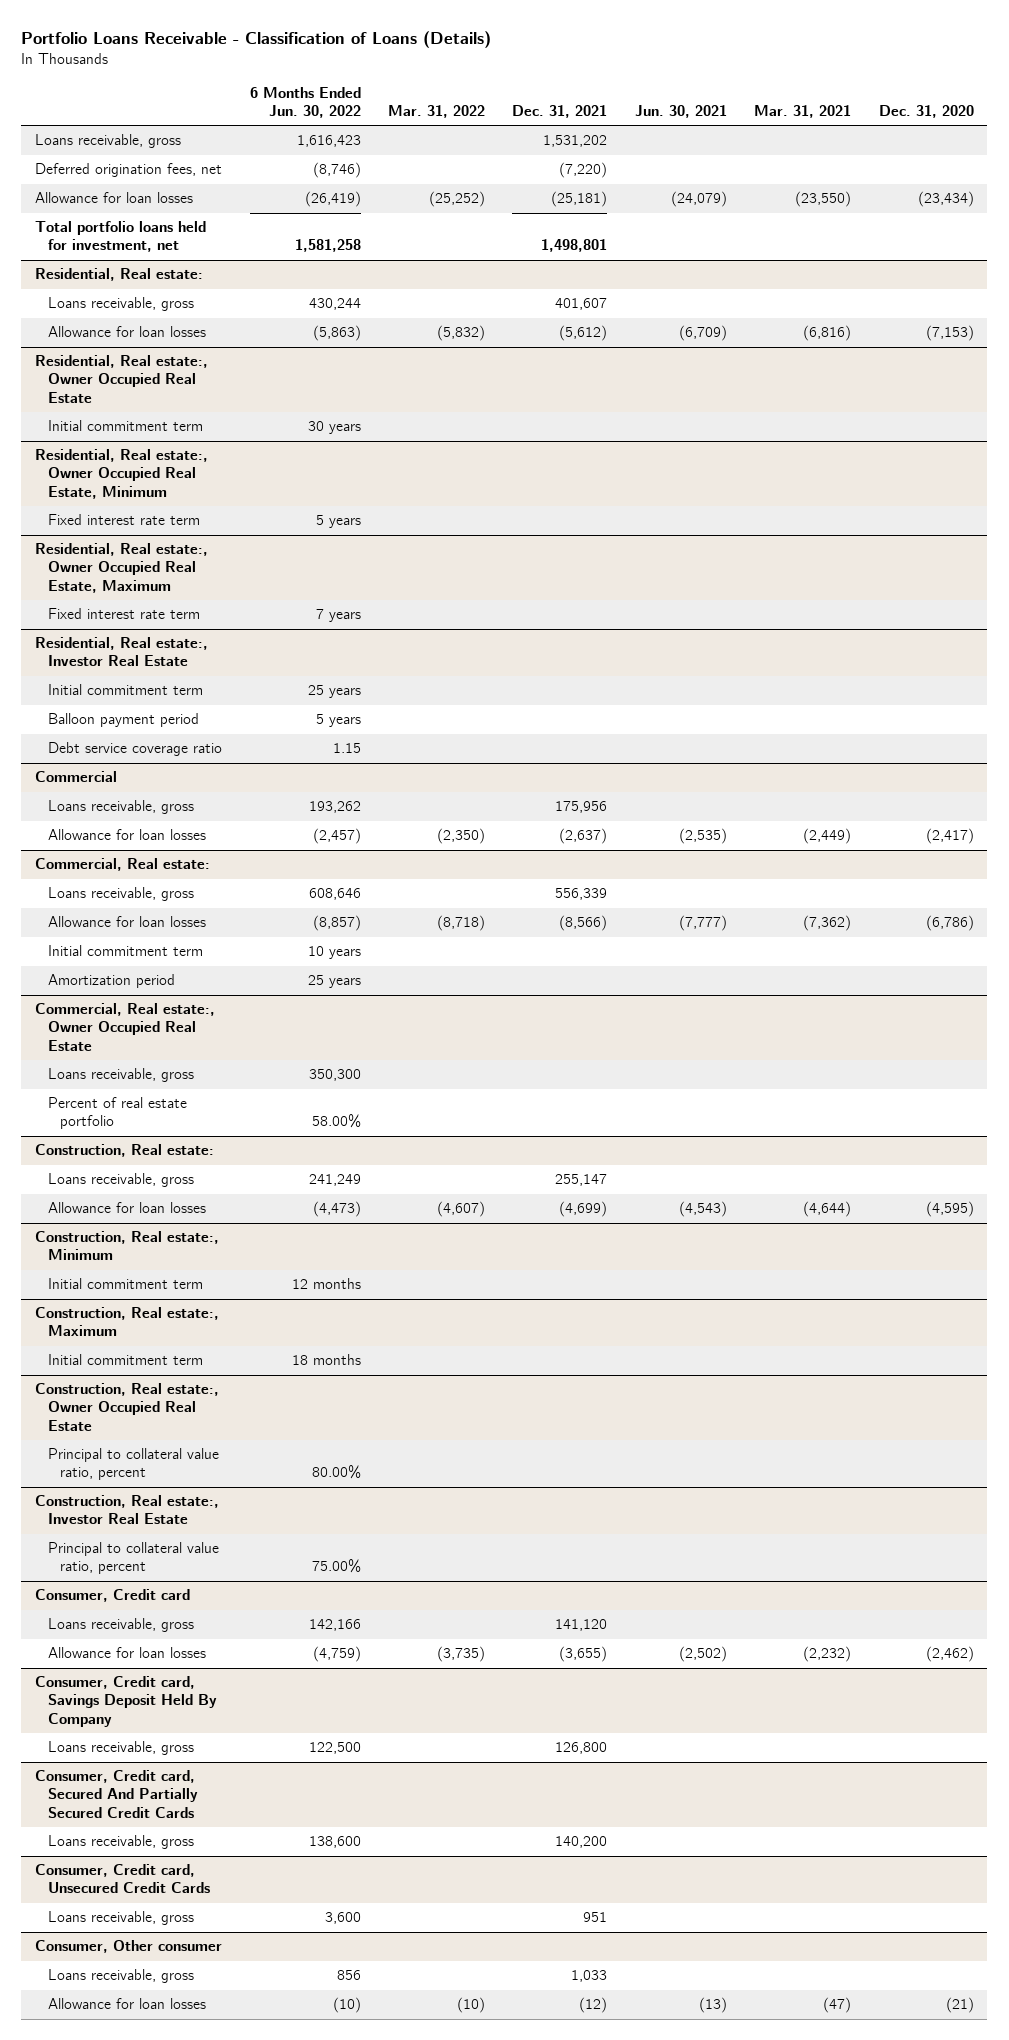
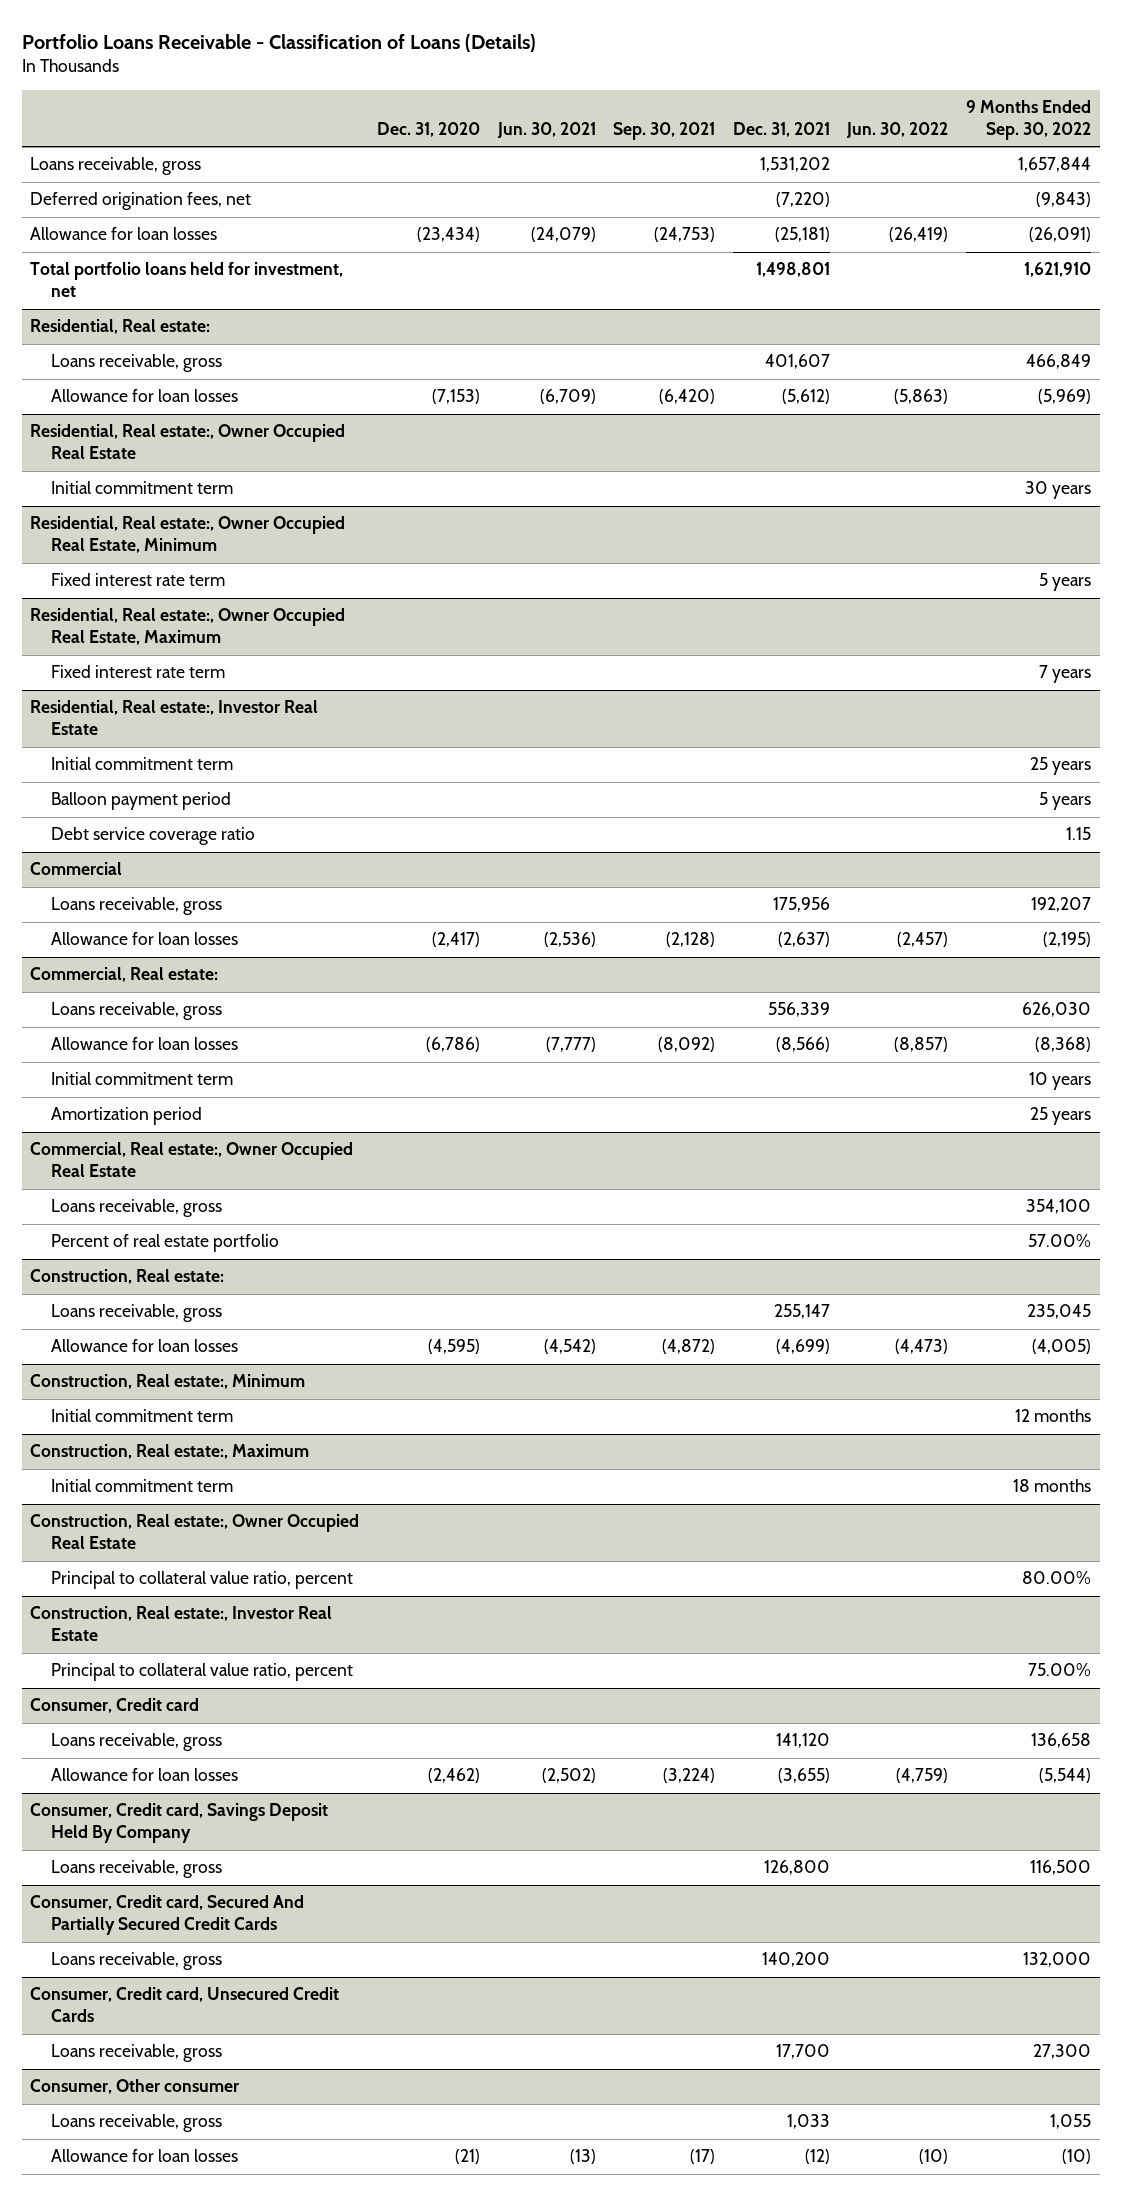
- | 6 Months Ended Jun. 30, 2022 | Mar. 31, 2022 | Dec. 31, 2021 | Jun. 30, 2021 | Mar. 31, 2021 | Dec. 31, 2020
+ | Dec. 31, 2020 | Jun. 30, 2021 | Sep. 30, 2021 | Dec. 31, 2021 | Jun. 30, 2022 | 9 Months Ended Sep. 30, 2022
@ Commercial
- Allowance for loan losses | (2,457) | (2,350) | (2,637) | (2,535) | (2,449) | (2,417)
+ Allowance for loan losses | (2,417) | (2,536) | (2,128) | (2,637) | (2,457) | (2,195)
@ Construction, Real estate:
- Allowance for loan losses | (4,473) | (4,607) | (4,699) | (4,543) | (4,644) | (4,595)
+ Allowance for loan losses | (4,595) | (4,542) | (4,872) | (4,699) | (4,473) | (4,005)
@ Consumer, Credit card, Unsecured Credit Cards
- Loans receivable, gross | 3,600 | | 951 | | |
+ Loans receivable, gross | | | | 17,700 | | 27,300

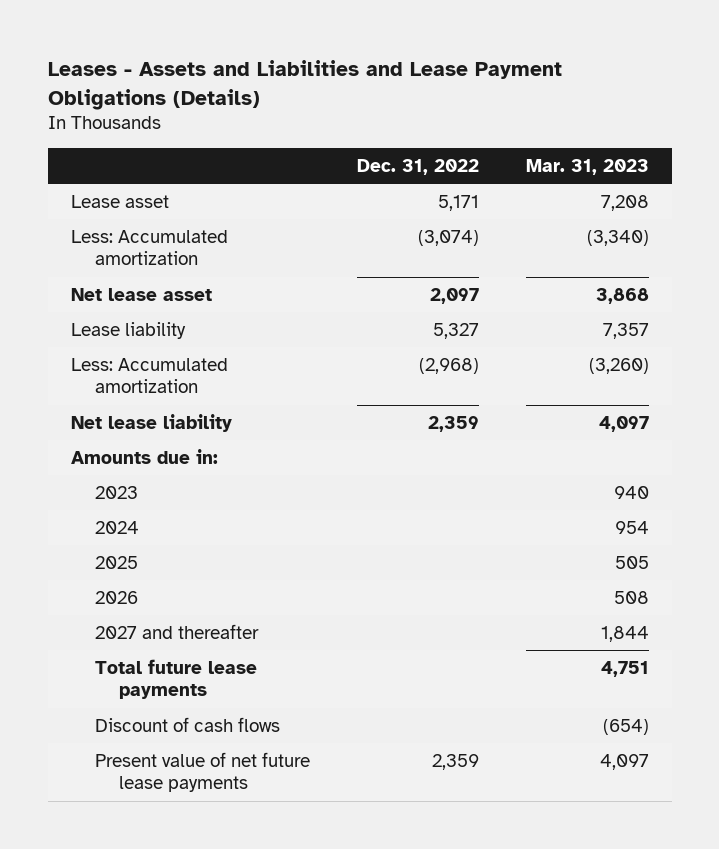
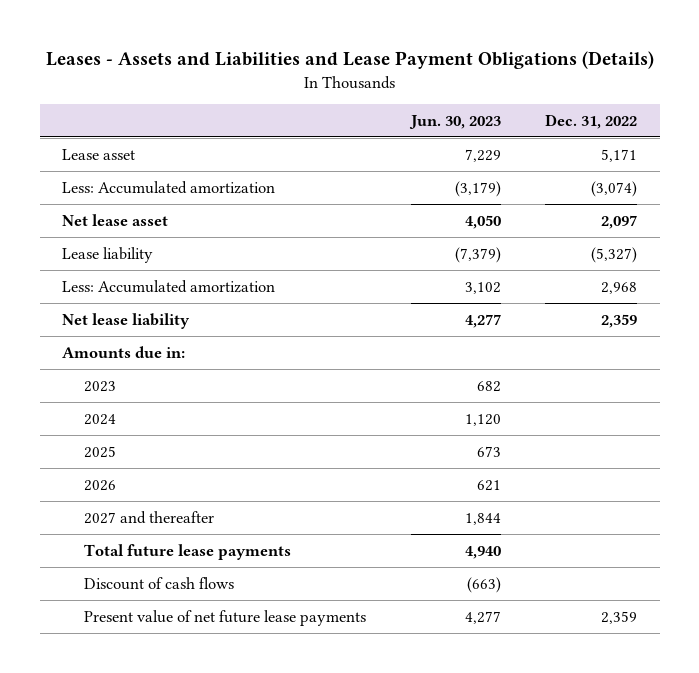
- | Dec. 31, 2022 | Mar. 31, 2023
+ | Jun. 30, 2023 | Dec. 31, 2022
- Lease liability | 5,327 | 7,357
- Less: Accumulated amortization | (2,968) | (3,260)
+ Lease liability | (7,379) | (5,327)
+ Less: Accumulated amortization | 3,102 | 2,968

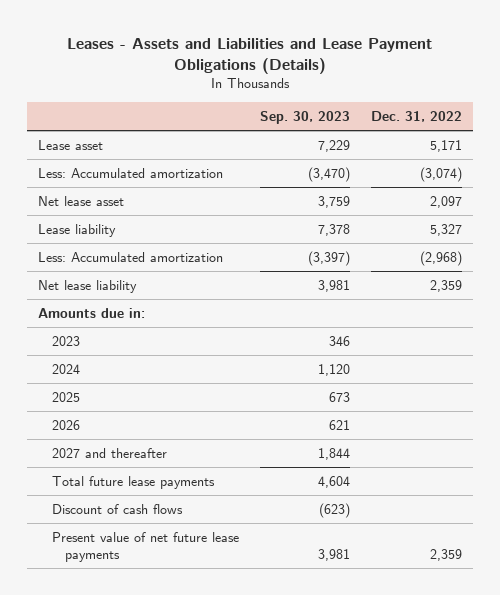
- | Jun. 30, 2023 | Dec. 31, 2022
+ | Sep. 30, 2023 | Dec. 31, 2022
- Lease liability | (7,379) | (5,327)
- Less: Accumulated amortization | 3,102 | 2,968
+ Lease liability | 7,378 | 5,327
+ Less: Accumulated amortization | (3,397) | (2,968)

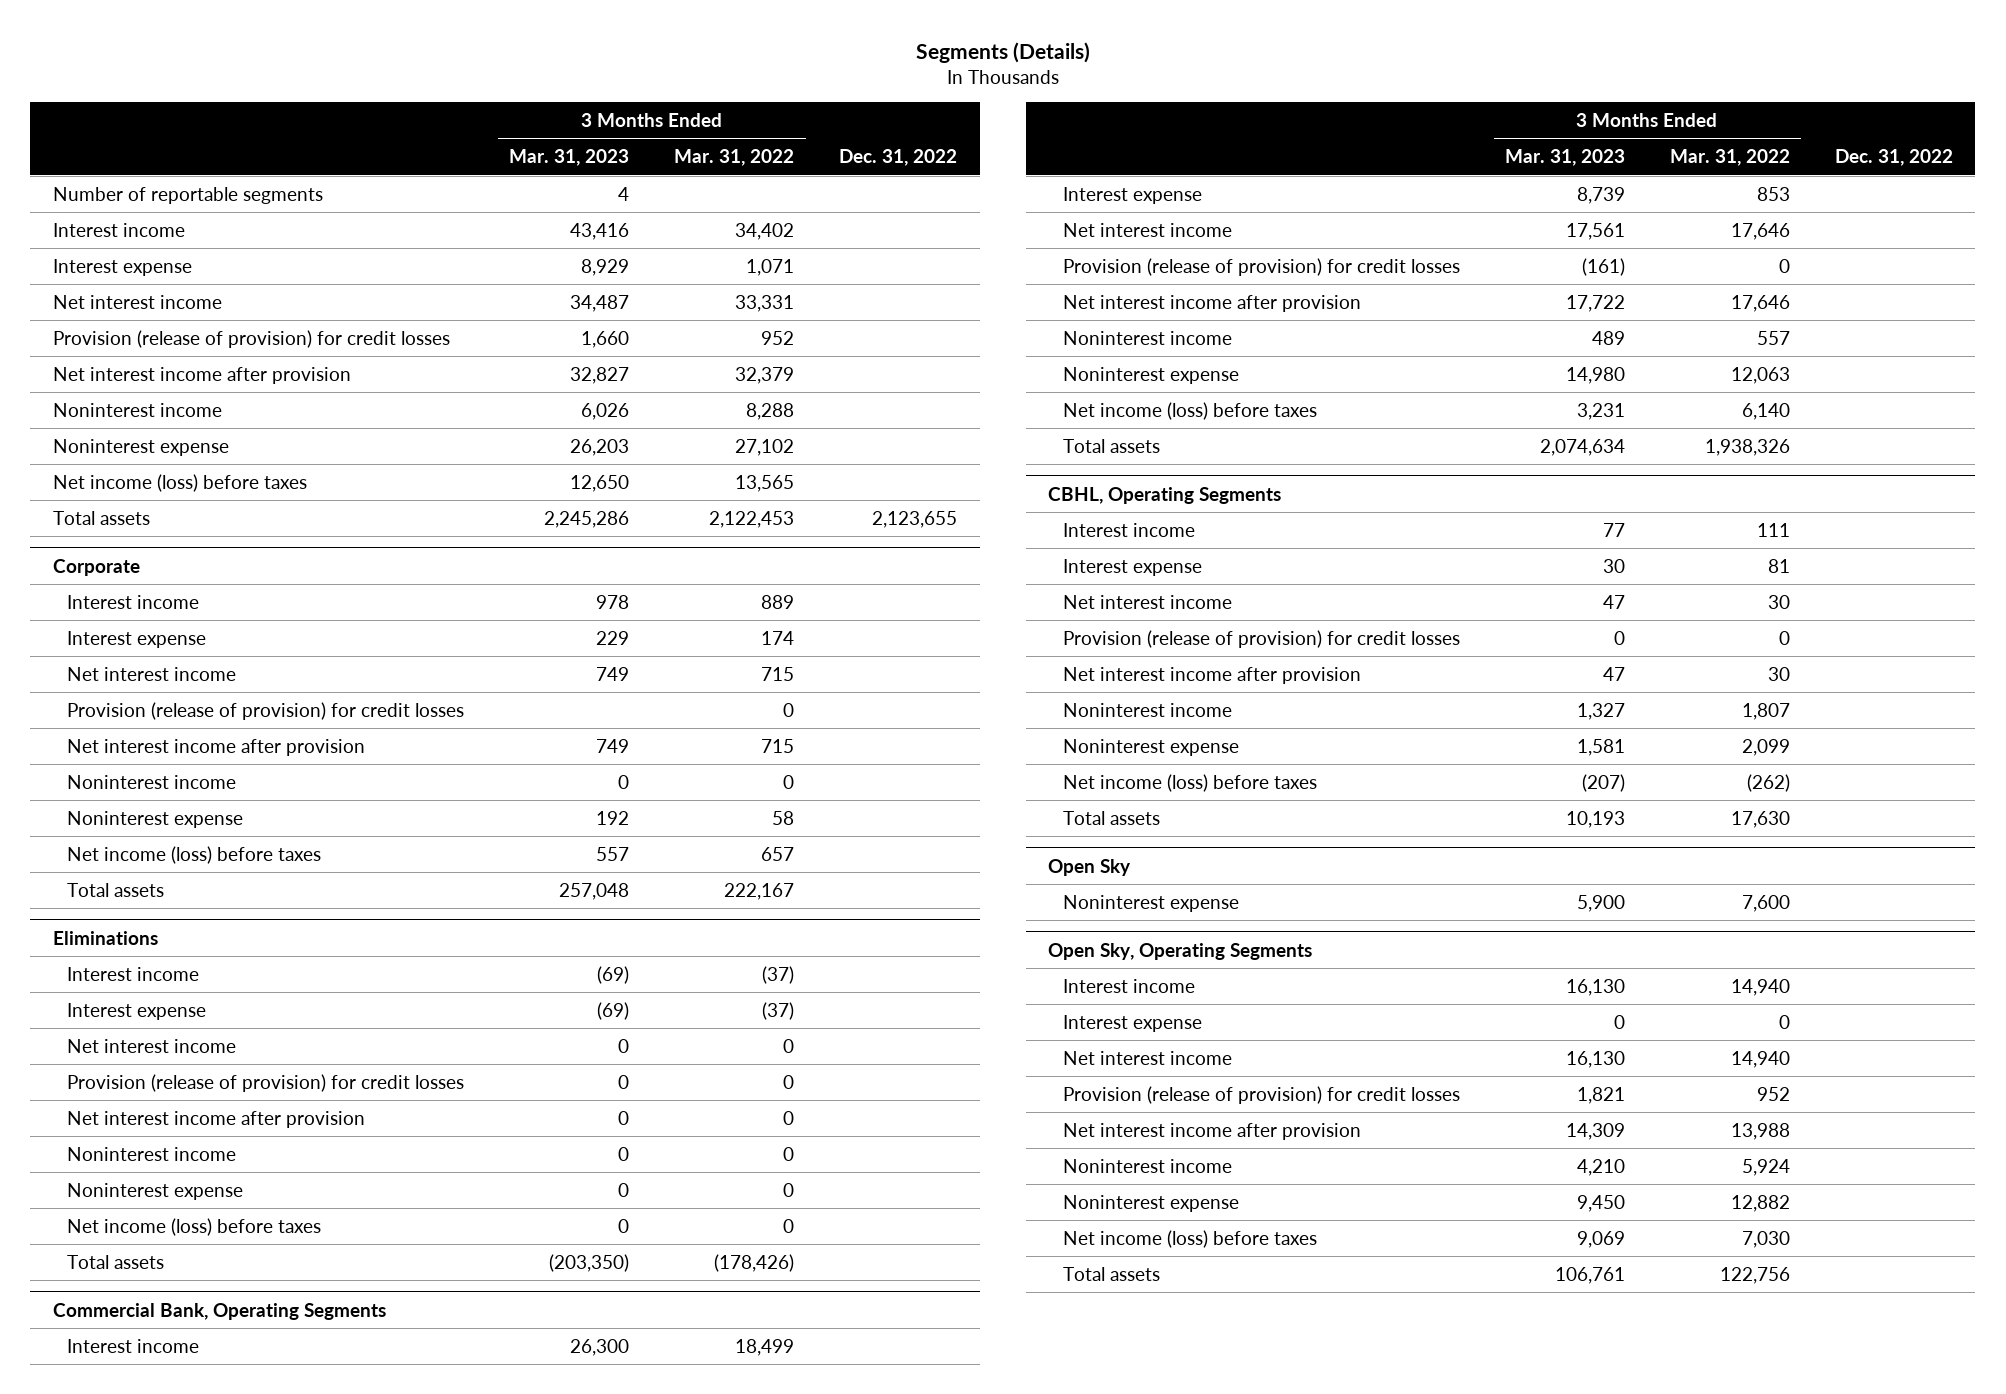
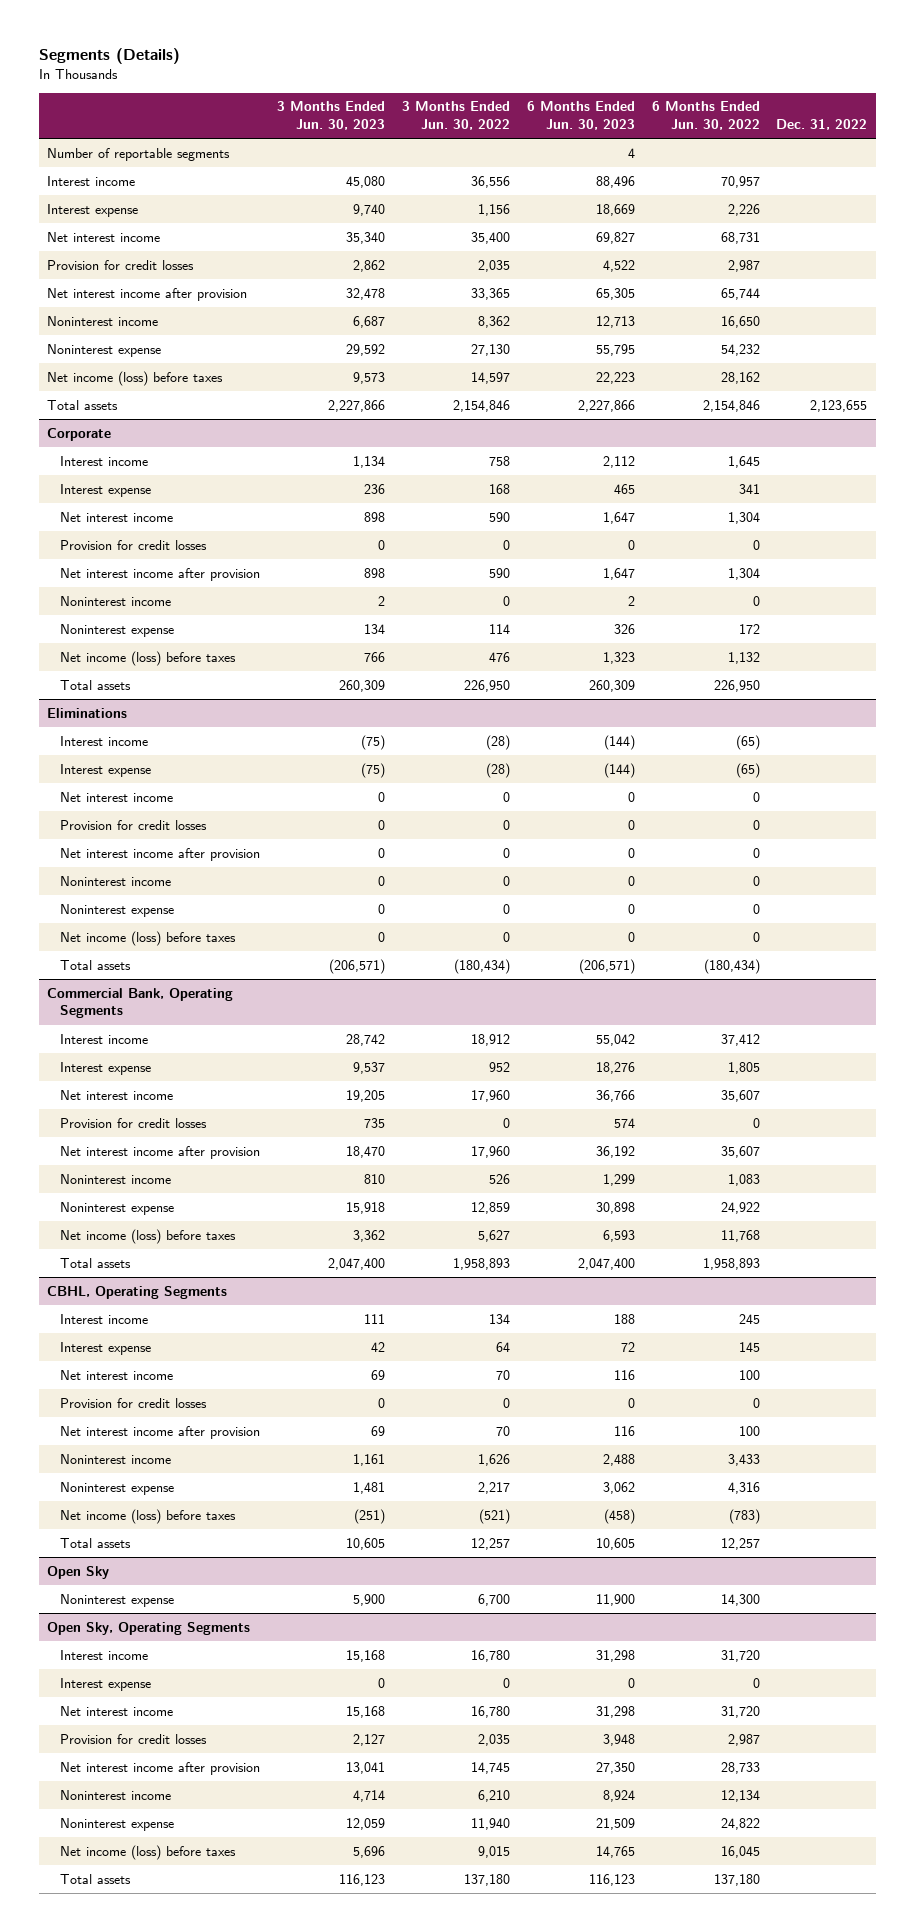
- | 3 Months Ended Mar. 31, 2023 | 3 Months Ended Mar. 31, 2022 | Dec. 31, 2022
+ | 3 Months Ended Jun. 30, 2023 | 3 Months Ended Jun. 30, 2022 | 6 Months Ended Jun. 30, 2023 | 6 Months Ended Jun. 30, 2022 | Dec. 31, 2022
- Provision (release of provision) for credit losses | 1,660 | 952 |
+ Provision for credit losses | 2,862 | 2,035 | 4,522 | 2,987 |
@ Corporate
- Provision (release of provision) for credit losses | | 0 |
+ Provision for credit losses | 0 | 0 | 0 | 0 |
@ Eliminations
- Provision (release of provision) for credit losses | 0 | 0 |
+ Provision for credit losses | 0 | 0 | 0 | 0 |
@ Commercial Bank, Operating Segments
- Provision (release of provision) for credit losses | (161) | 0 |
+ Provision for credit losses | 735 | 0 | 574 | 0 |
@ CBHL, Operating Segments
- Provision (release of provision) for credit losses | 0 | 0 |
+ Provision for credit losses | 0 | 0 | 0 | 0 |
@ Open Sky, Operating Segments
- Provision (release of provision) for credit losses | 1,821 | 952 |
+ Provision for credit losses | 2,127 | 2,035 | 3,948 | 2,987 |

